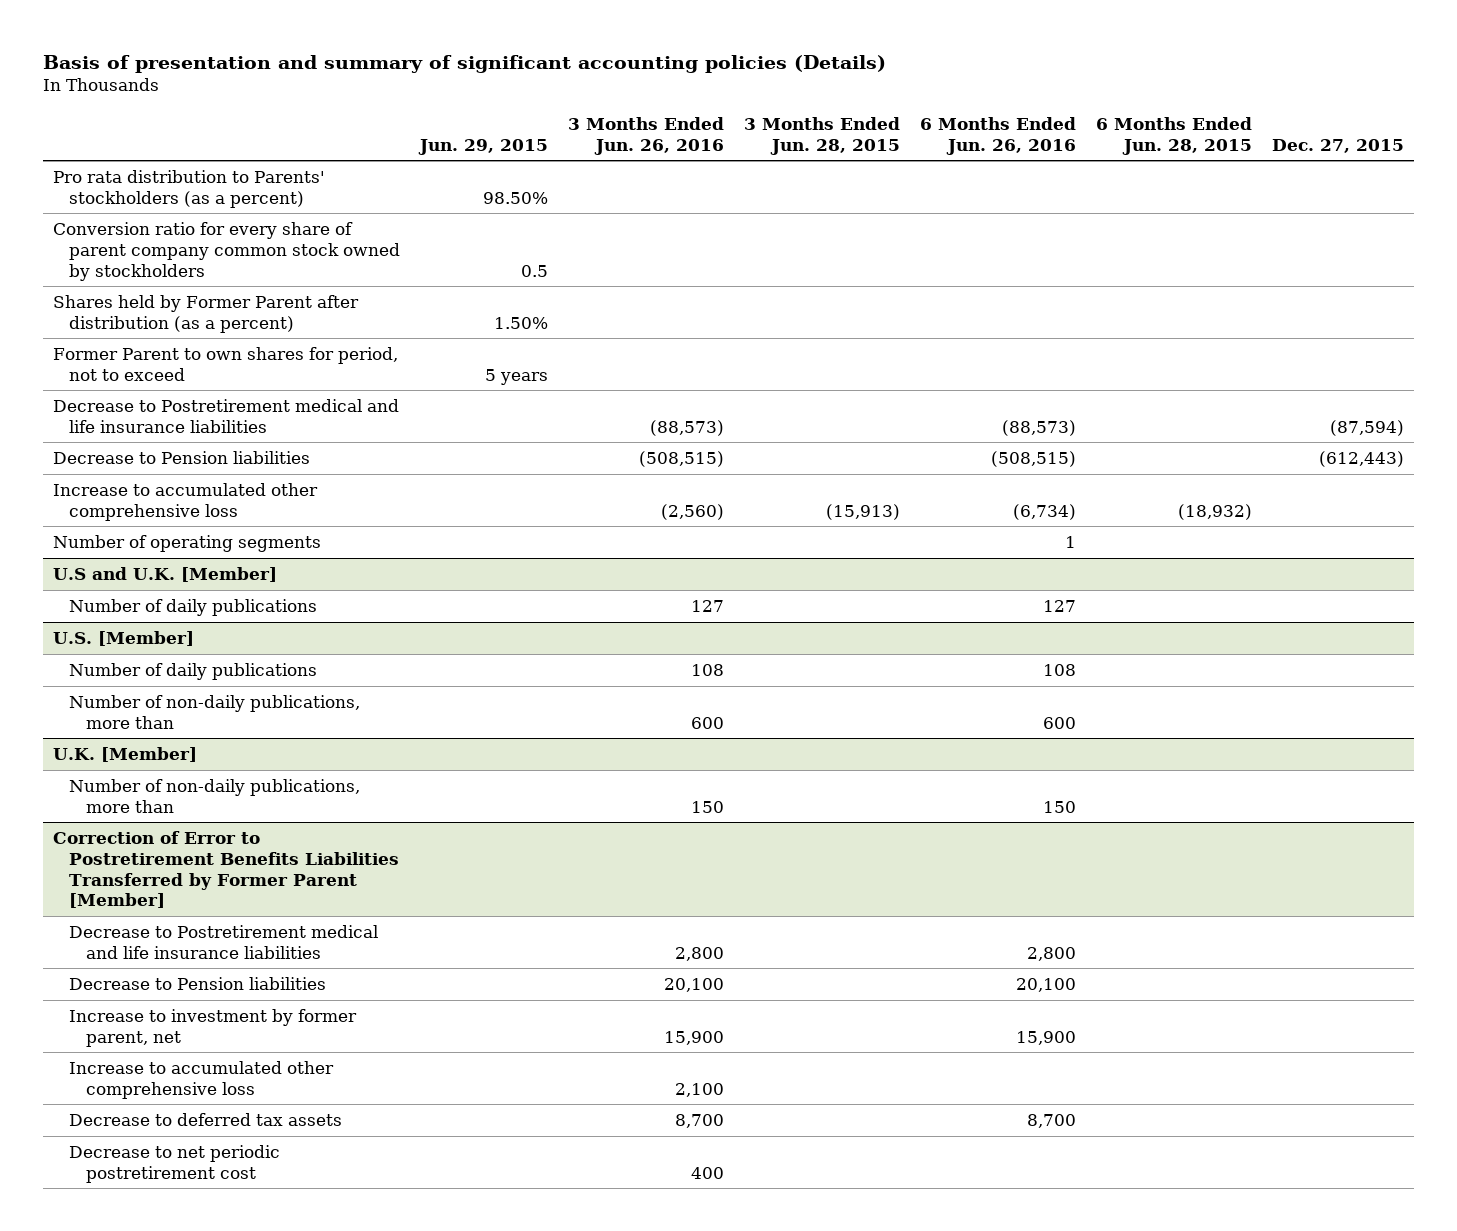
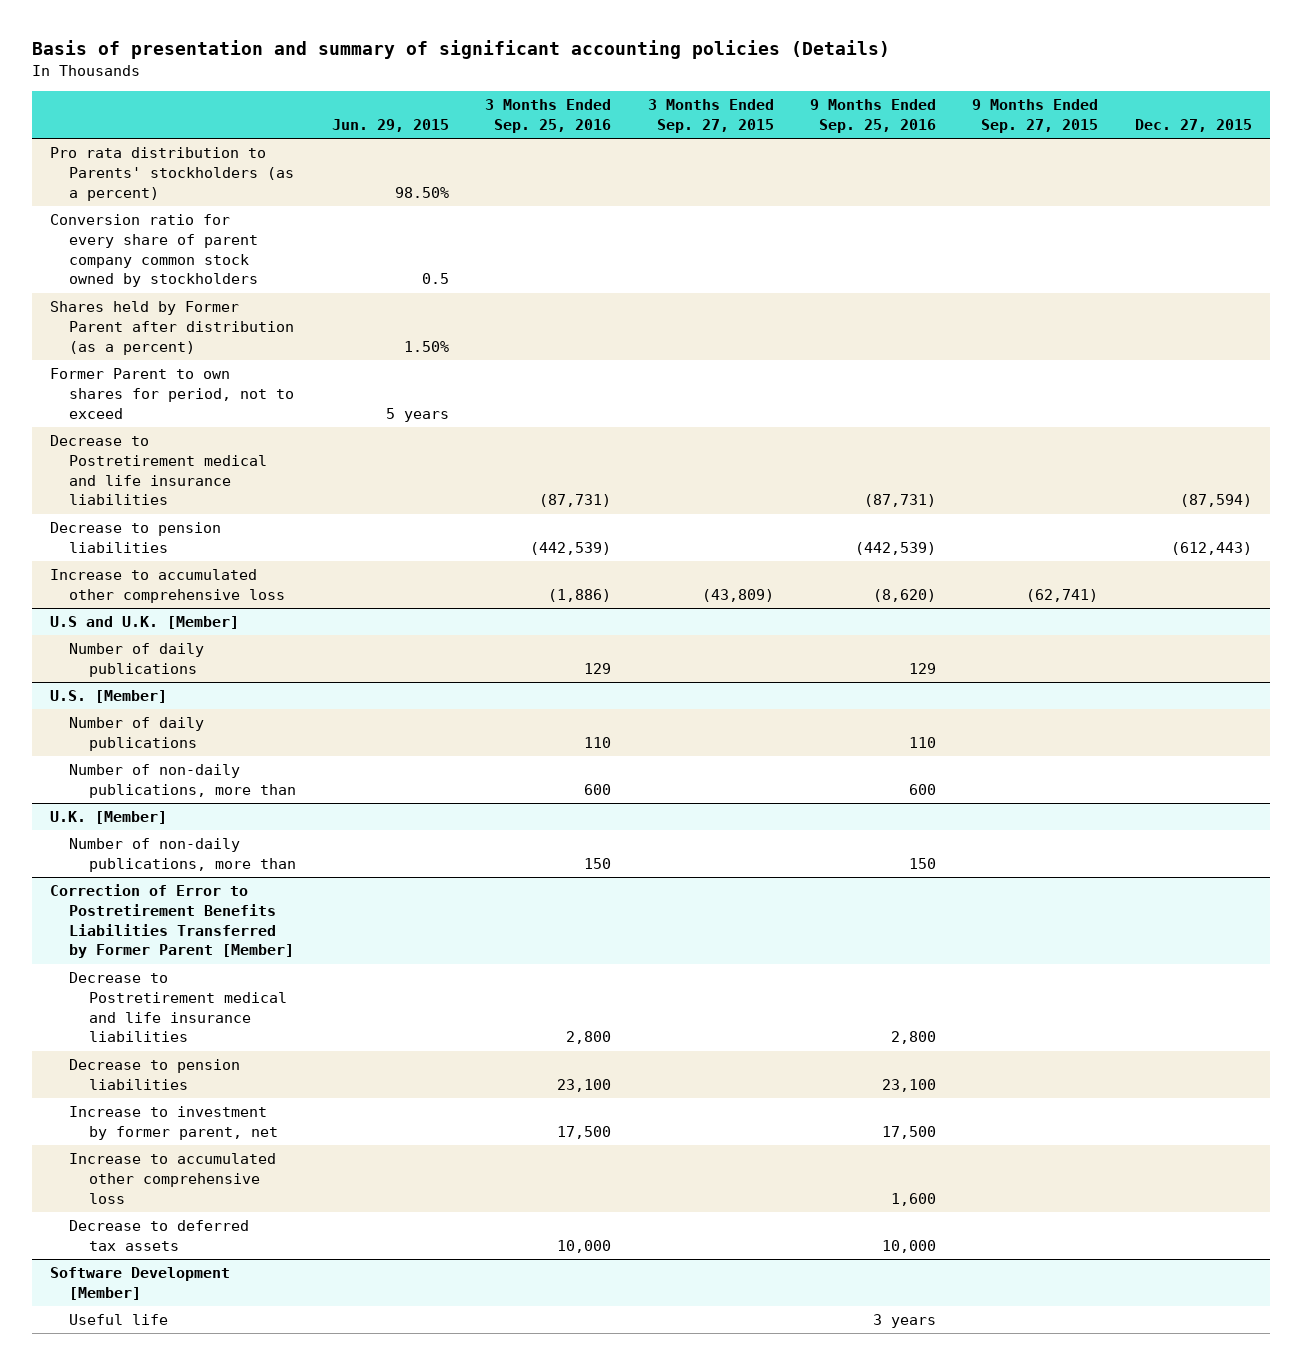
- | Jun. 29, 2015 | 3 Months Ended Jun. 26, 2016 | 3 Months Ended Jun. 28, 2015 | 6 Months Ended Jun. 26, 2016 | 6 Months Ended Jun. 28, 2015 | Dec. 27, 2015
+ | Jun. 29, 2015 | 3 Months Ended Sep. 25, 2016 | 3 Months Ended Sep. 27, 2015 | 9 Months Ended Sep. 25, 2016 | 9 Months Ended Sep. 27, 2015 | Dec. 27, 2015
- Decrease to Pension liabilities | | (508,515) | | (508,515) | | (612,443)
+ Decrease to pension liabilities | | (442,539) | | (442,539) | | (612,443)
- Number of operating segments | | | | 1 | |
@ Correction of Error to Postretirement Benefits Liabilities Transferred by Former Parent [Member]
- Decrease to Pension liabilities | | 20,100 | | 20,100 | |
+ Decrease to pension liabilities | | 23,100 | | 23,100 | |
- Decrease to net periodic postretirement cost | | 400 | | | |
+ Software Development [Member]
+ Useful life | | | | 3 years | |

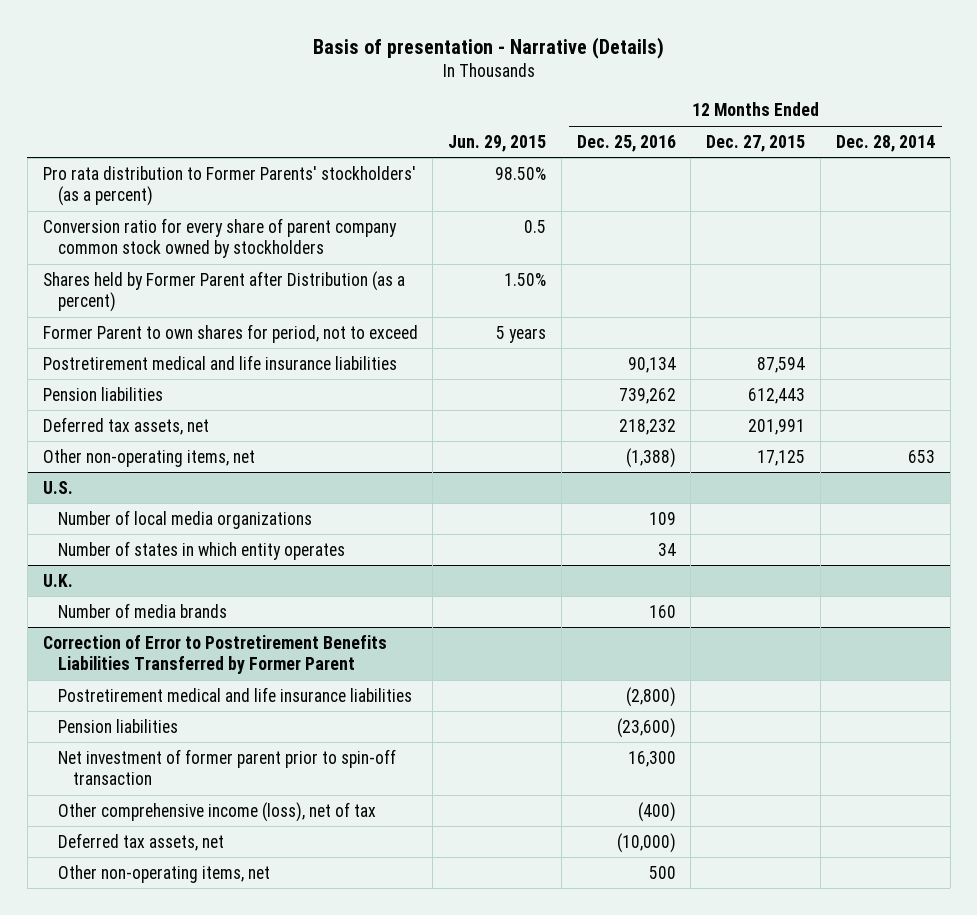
- Basis of presentation and summary of significant accounting policies (Details)
+ Basis of presentation - Narrative (Details)
- | Jun. 29, 2015 | 3 Months Ended Sep. 25, 2016 | 3 Months Ended Sep. 27, 2015 | 9 Months Ended Sep. 25, 2016 | 9 Months Ended Sep. 27, 2015 | Dec. 27, 2015
+ | Jun. 29, 2015 | 12 Months Ended Dec. 25, 2016 | 12 Months Ended Dec. 27, 2015 | 12 Months Ended Dec. 28, 2014
- Pro rata distribution to Parents' stockholders (as a percent) | 98.50% | | | | |
+ Pro rata distribution to Former Parents' stockholders' (as a percent) | 98.50% | | |
- Shares held by Former Parent after distribution (as a percent) | 1.50% | | | | |
+ Shares held by Former Parent after Distribution (as a percent) | 1.50% | | |
- Decrease to Postretirement medical and life insurance liabilities | | (87,731) | | (87,731) | | (87,594)
- Decrease to pension liabilities | | (442,539) | | (442,539) | | (612,443)
- Increase to accumulated other comprehensive loss | | (1,886) | (43,809) | (8,620) | (62,741) |
- U.S and U.K. [Member]
- Number of daily publications | | 129 | | 129 | |
- U.S. [Member]
- Number of daily publications | | 110 | | 110 | |
- Number of non-daily publications, more than | | 600 | | 600 | |
- U.K. [Member]
- Number of non-daily publications, more than | | 150 | | 150 | |
- Correction of Error to Postretirement Benefits Liabilities Transferred by Former Parent [Member]
- Decrease to Postretirement medical and life insurance liabilities | | 2,800 | | 2,800 | |
- Decrease to pension liabilities | | 23,100 | | 23,100 | |
- Increase to investment by former parent, net | | 17,500 | | 17,500 | |
- Increase to accumulated other comprehensive loss | | | | 1,600 | |
- Decrease to deferred tax assets | | 10,000 | | 10,000 | |
- Software Development [Member]
- Useful life | | | | 3 years | |
+ Postretirement medical and life insurance liabilities | | 90,134 | 87,594 |
+ Pension liabilities | | 739,262 | 612,443 |
+ Deferred tax assets, net | | 218,232 | 201,991 |
+ Other non-operating items, net | | (1,388) | 17,125 | 653
+ U.S.
+ Number of local media organizations | | 109 | |
+ Number of states in which entity operates | | 34 | |
+ U.K.
+ Number of media brands | | 160 | |
+ Correction of Error to Postretirement Benefits Liabilities Transferred by Former Parent
+ Postretirement medical and life insurance liabilities | | (2,800) | |
+ Pension liabilities | | (23,600) | |
+ Net investment of former parent prior to spin-off transaction | | 16,300 | |
+ Other comprehensive income (loss), net of tax | | (400) | |
+ Deferred tax assets, net | | (10,000) | |
+ Other non-operating items, net | | 500 | |

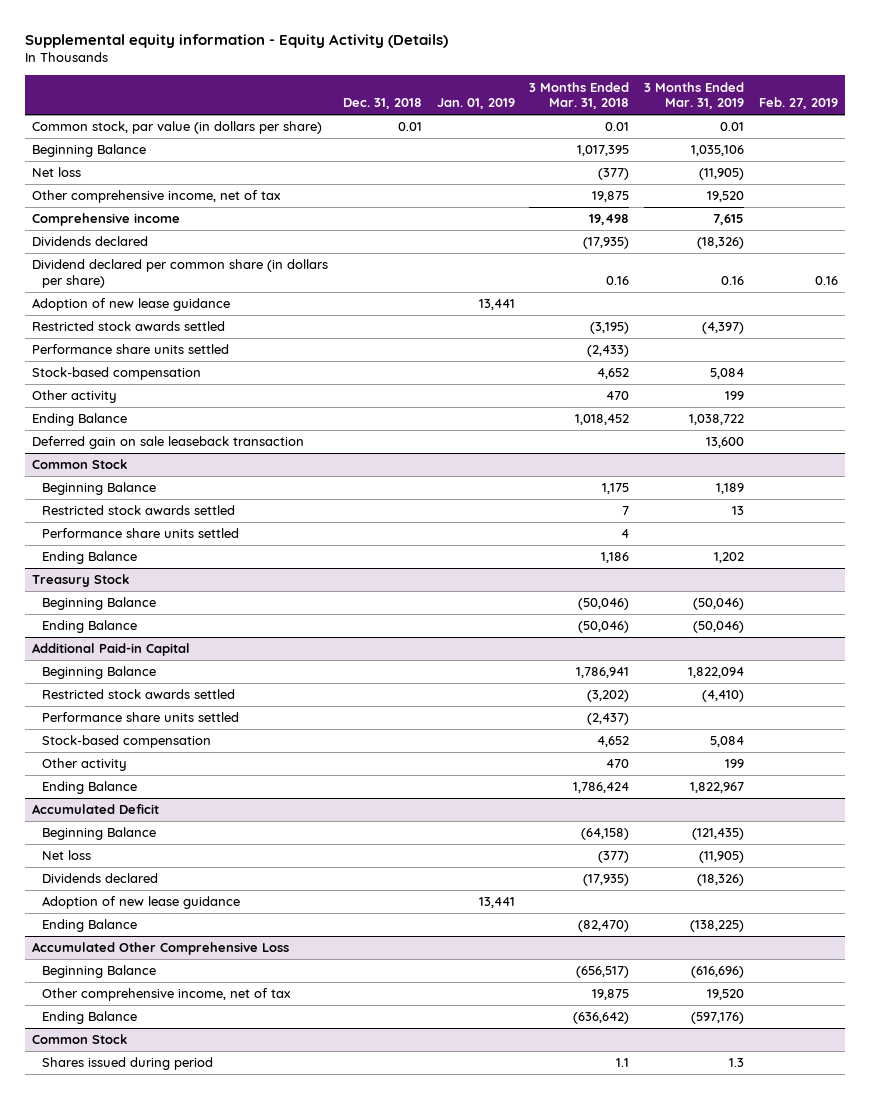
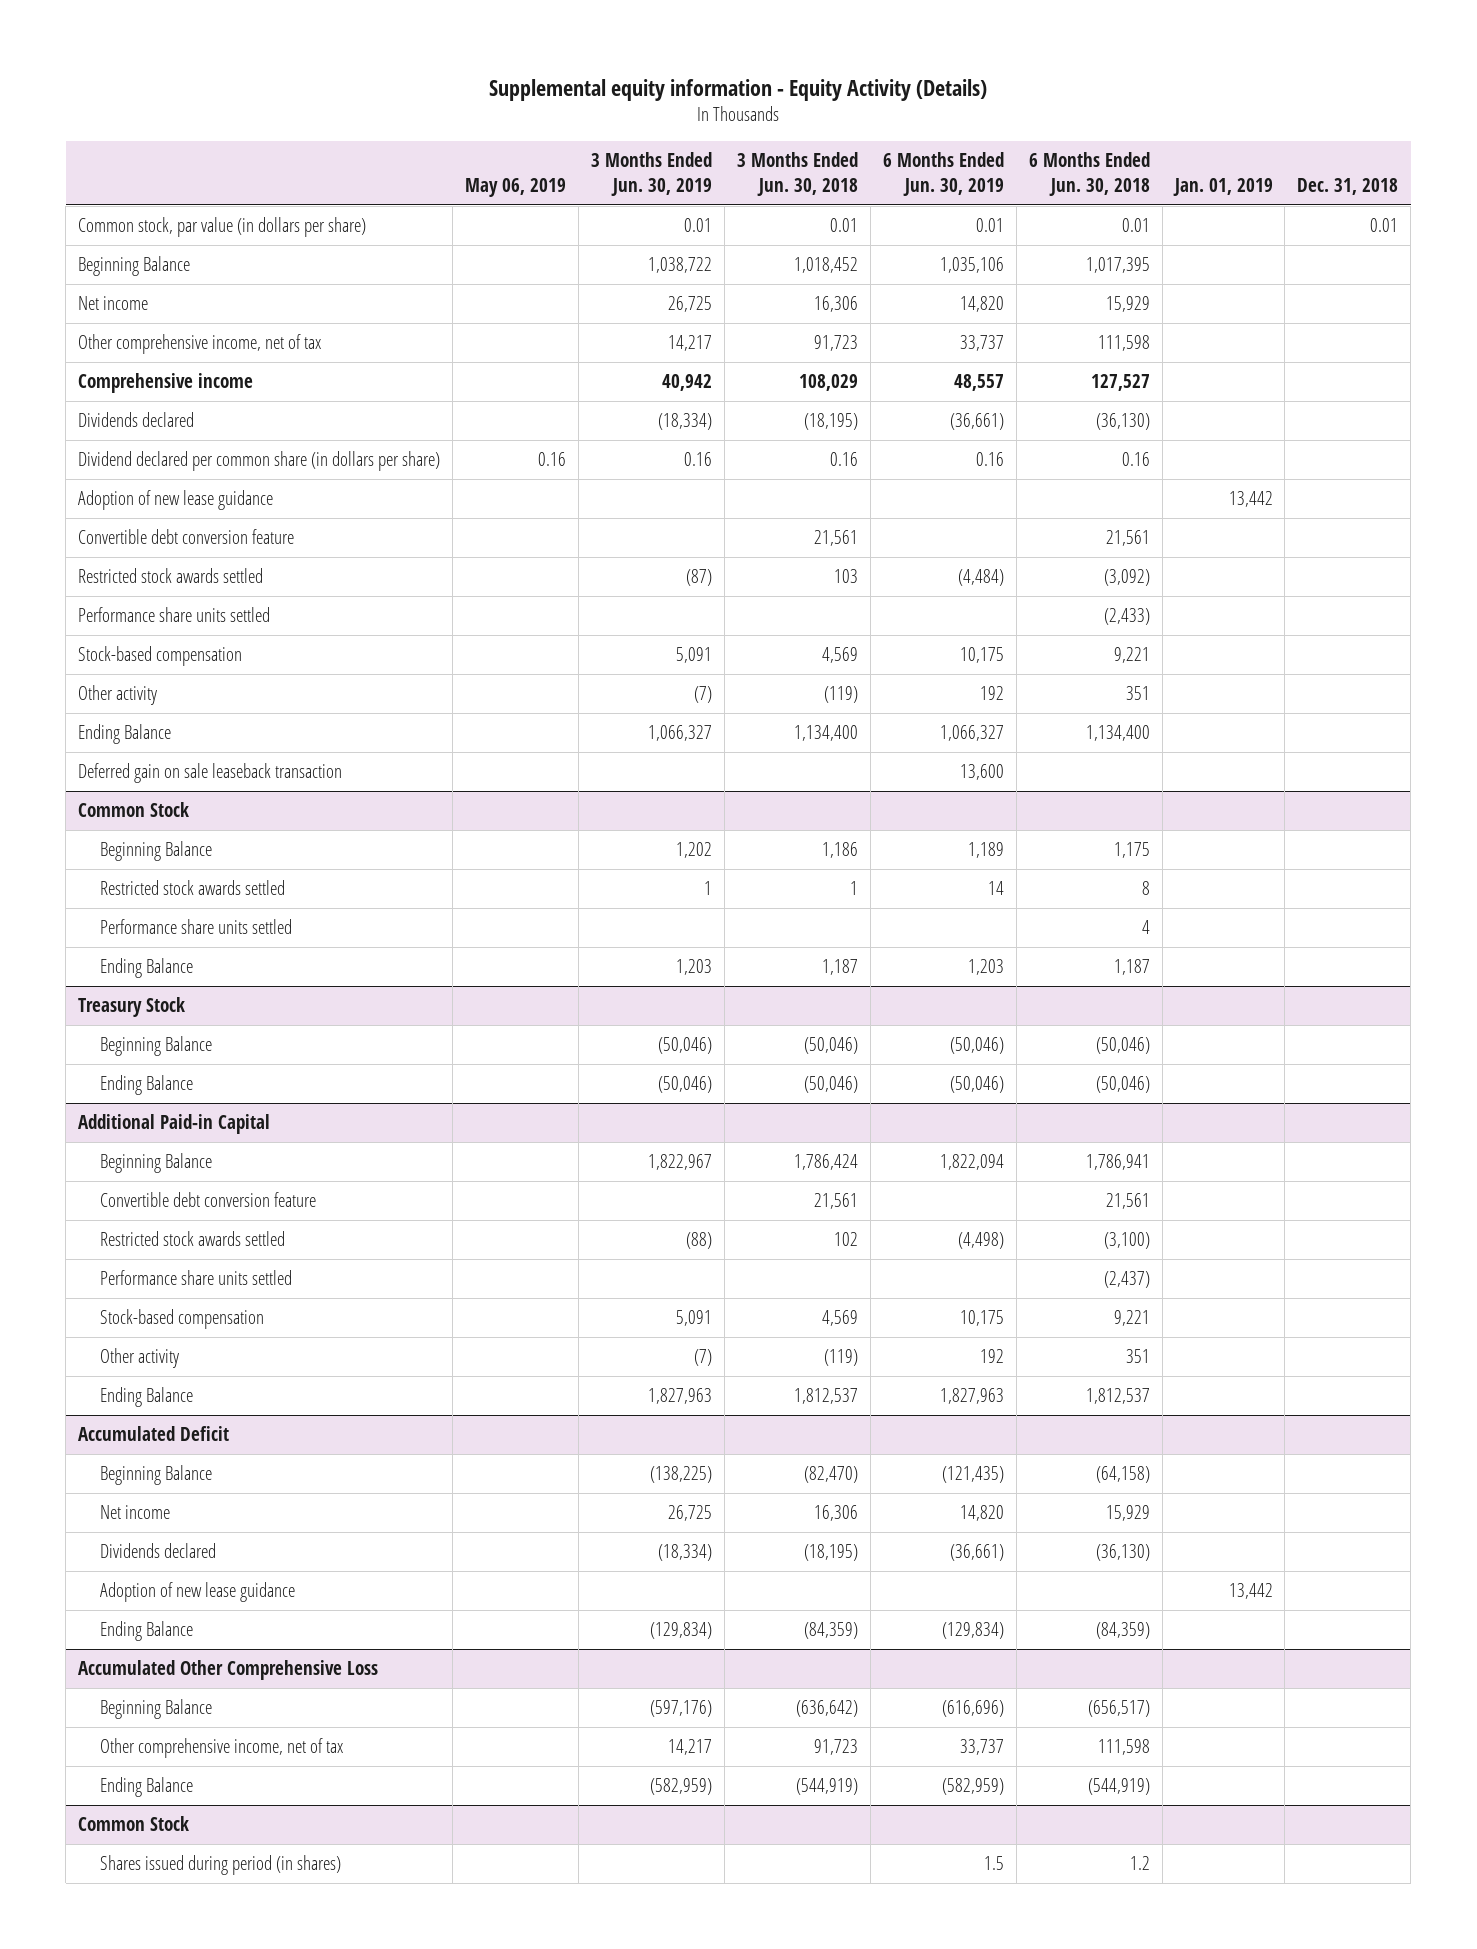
- | Dec. 31, 2018 | Jan. 01, 2019 | 3 Months Ended Mar. 31, 2018 | 3 Months Ended Mar. 31, 2019 | Feb. 27, 2019
+ | May 06, 2019 | 3 Months Ended Jun. 30, 2019 | 3 Months Ended Jun. 30, 2018 | 6 Months Ended Jun. 30, 2019 | 6 Months Ended Jun. 30, 2018 | Jan. 01, 2019 | Dec. 31, 2018
- Net loss | | | (377) | (11,905) |
+ Net income | | 26,725 | 16,306 | 14,820 | 15,929 | |
- Adoption of new lease guidance | | 13,441 | | |
+ Adoption of new lease guidance | | | | | | 13,442 |
+ Convertible debt conversion feature | | | 21,561 | | 21,561 | |
@ Additional Paid-in Capital
+ Convertible debt conversion feature | | | 21,561 | | 21,561 | |
@ Accumulated Deficit
- Net loss | | | (377) | (11,905) |
+ Net income | | 26,725 | 16,306 | 14,820 | 15,929 | |
- Adoption of new lease guidance | | 13,441 | | |
+ Adoption of new lease guidance | | | | | | 13,442 |
@ Common Stock
- Shares issued during period | | | 1.1 | 1.3 |
+ Shares issued during period (in shares) | | | | 1.5 | 1.2 | |

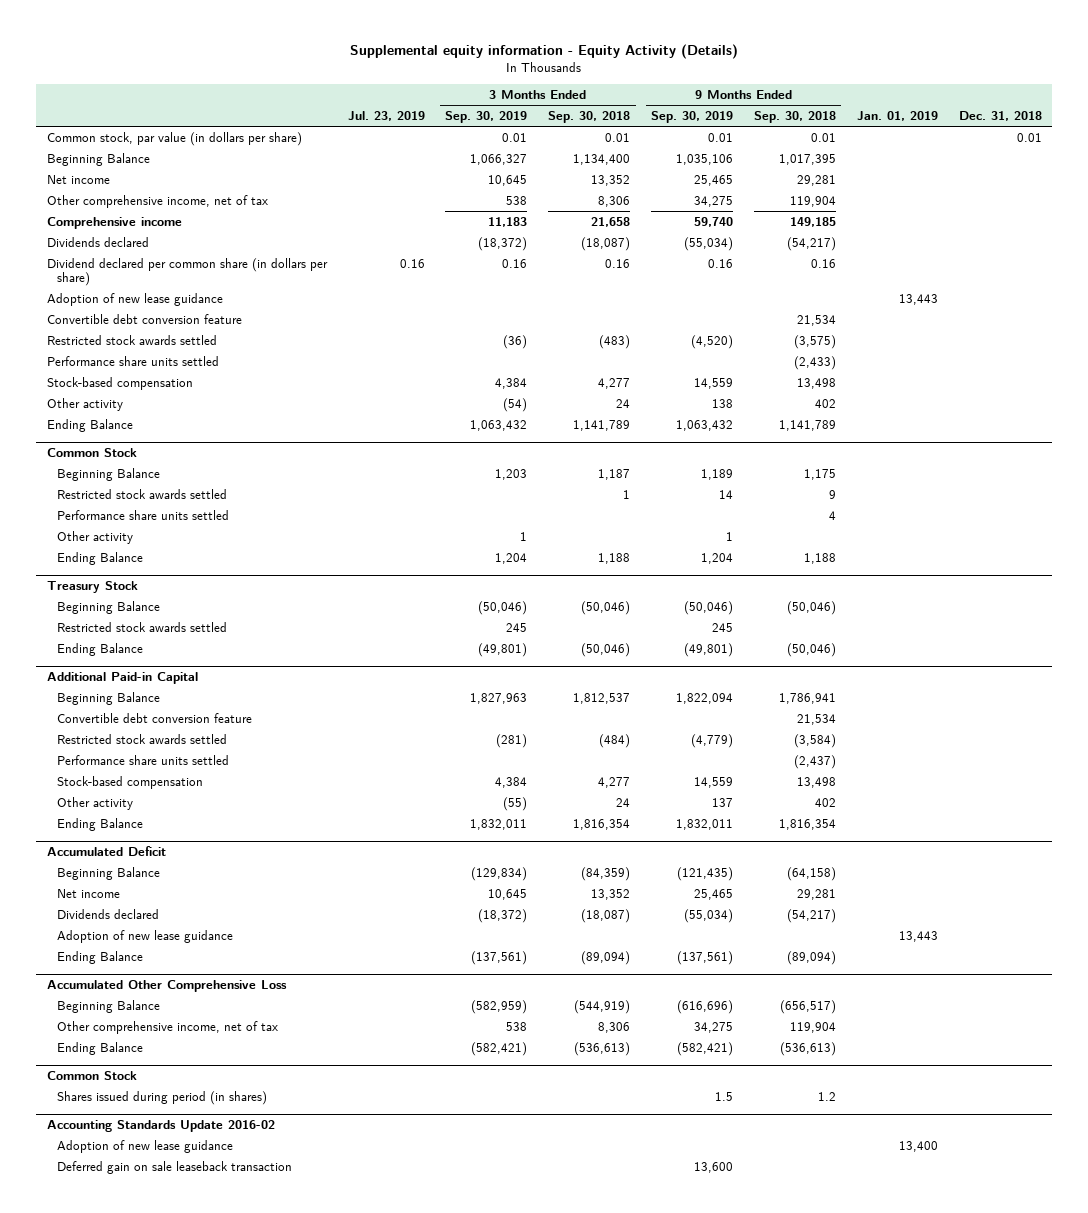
- | May 06, 2019 | 3 Months Ended Jun. 30, 2019 | 3 Months Ended Jun. 30, 2018 | 6 Months Ended Jun. 30, 2019 | 6 Months Ended Jun. 30, 2018 | Jan. 01, 2019 | Dec. 31, 2018
+ | Jul. 23, 2019 | 3 Months Ended Sep. 30, 2019 | 3 Months Ended Sep. 30, 2018 | 9 Months Ended Sep. 30, 2019 | 9 Months Ended Sep. 30, 2018 | Jan. 01, 2019 | Dec. 31, 2018
- Adoption of new lease guidance | | | | | | 13,442 |
+ Adoption of new lease guidance | | | | | | 13,443 |
- Deferred gain on sale leaseback transaction | | | | 13,600 | | |
@ Common Stock
+ Other activity | | 1 | | 1 | | |
@ Treasury Stock
+ Restricted stock awards settled | | 245 | | 245 | | |
@ Accumulated Deficit
- Adoption of new lease guidance | | | | | | 13,442 |
+ Adoption of new lease guidance | | | | | | 13,443 |
+ Accounting Standards Update 2016-02
+ Adoption of new lease guidance | | | | | | 13,400 |
+ Deferred gain on sale leaseback transaction | | | | 13,600 | | |

